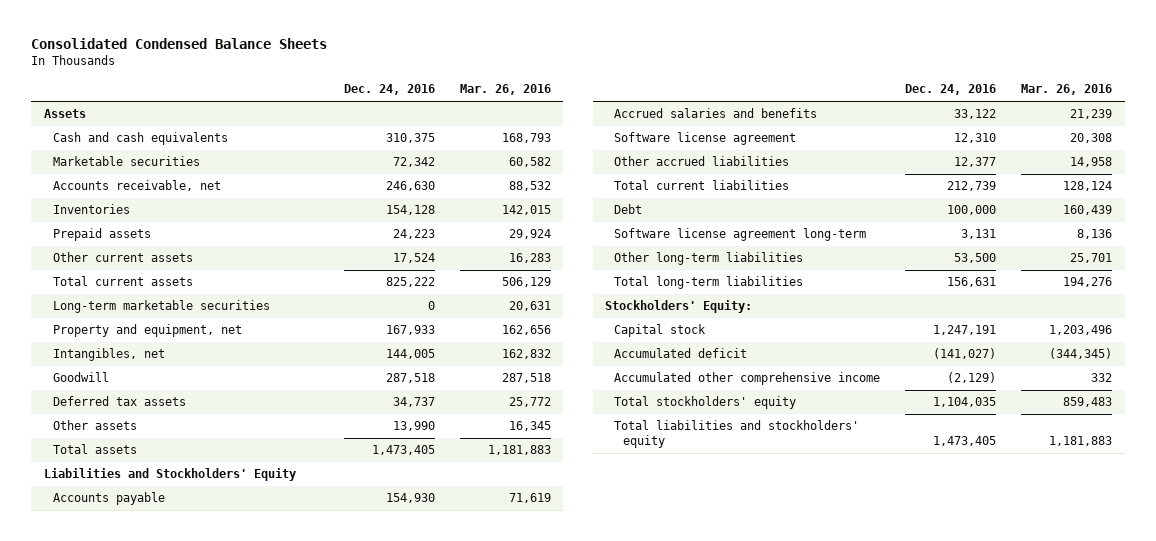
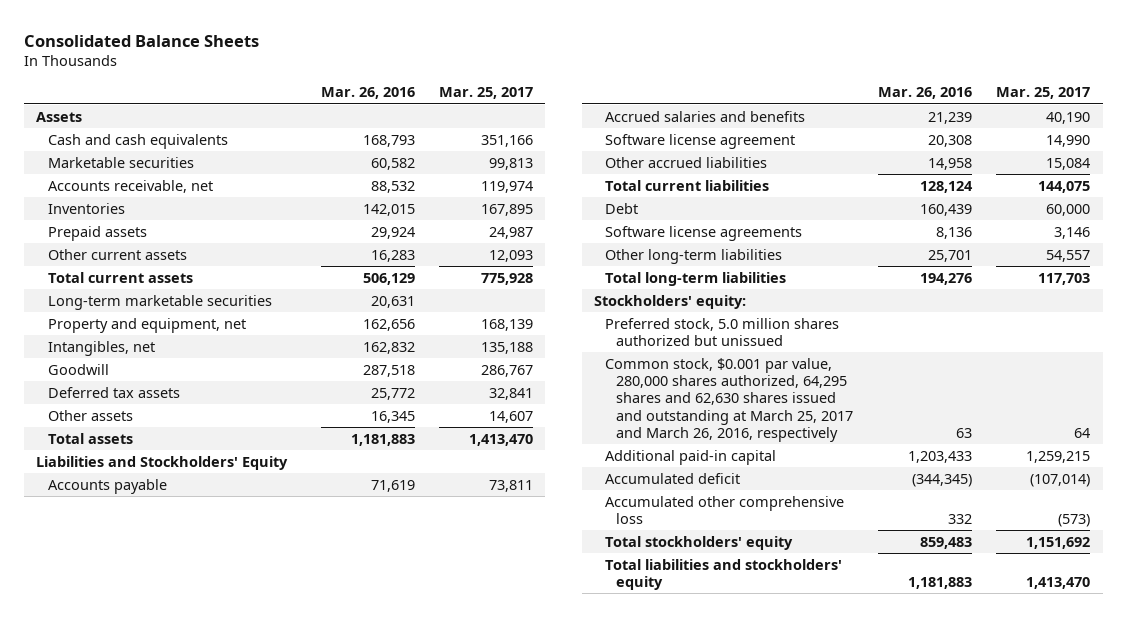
- Consolidated Condensed Balance Sheets
+ Consolidated Balance Sheets
- | Dec. 24, 2016 | Mar. 26, 2016
+ | Mar. 26, 2016 | Mar. 25, 2017
- Software license agreement long-term | 3,131 | 8,136
+ Software license agreements | 8,136 | 3,146
- Stockholders' Equity:
- Capital stock | 1,247,191 | 1,203,496
+ Stockholders' equity:
+ Preferred stock, 5.0 million shares authorized but unissued
+ Common stock, $0.001 par value, 280,000 shares authorized, 64,295 shares and 62,630 shares issued and outstanding at March 25, 2017 and March 26, 2016, respectively | 63 | 64
+ Additional paid-in capital | 1,203,433 | 1,259,215
- Accumulated other comprehensive income | (2,129) | 332
+ Accumulated other comprehensive loss | 332 | (573)

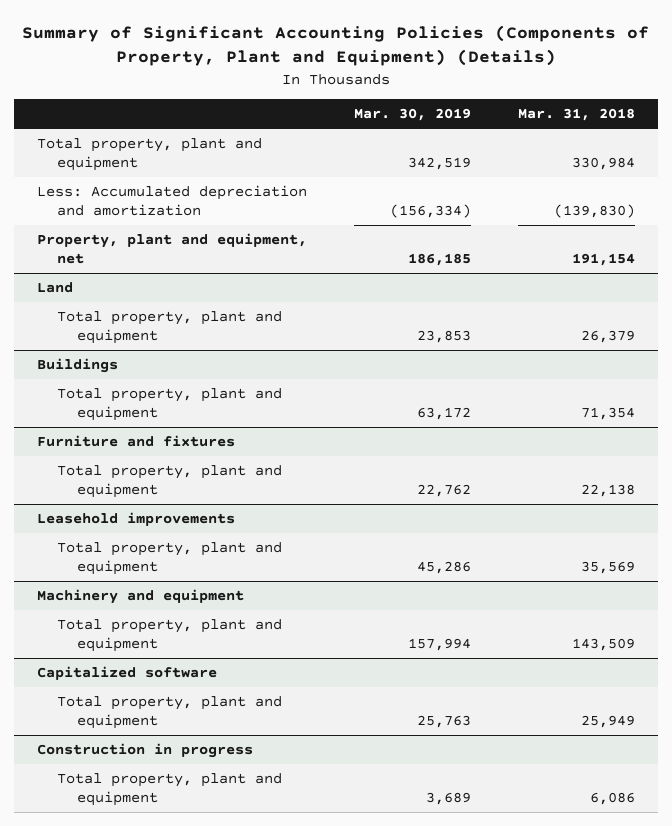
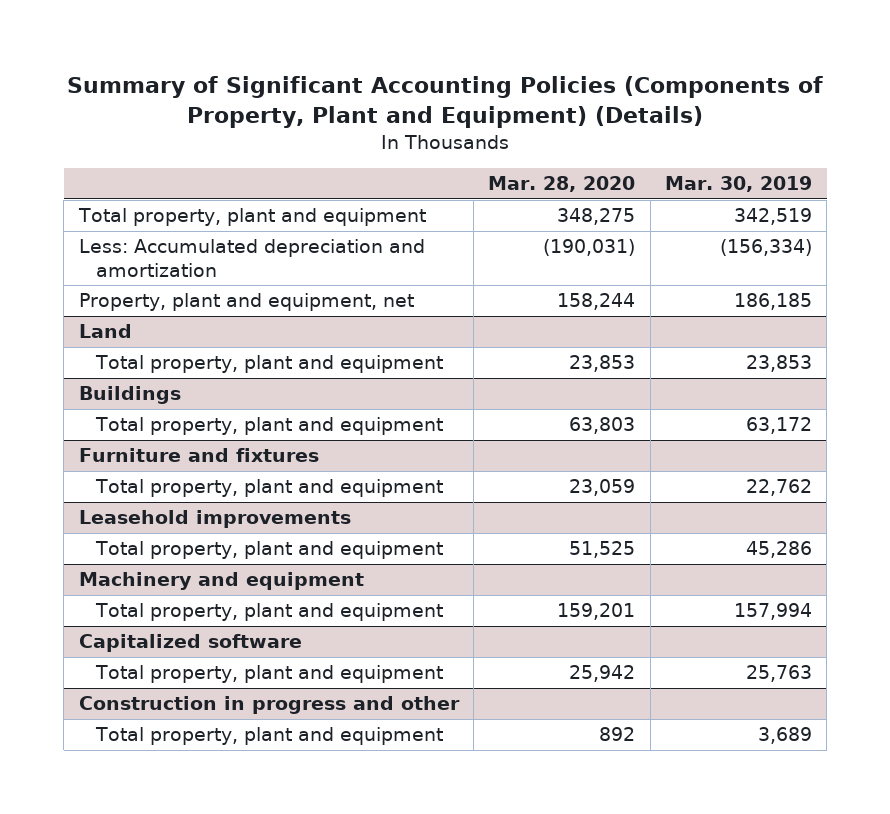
- | Mar. 30, 2019 | Mar. 31, 2018
+ | Mar. 28, 2020 | Mar. 30, 2019
- Construction in progress
+ Construction in progress and other

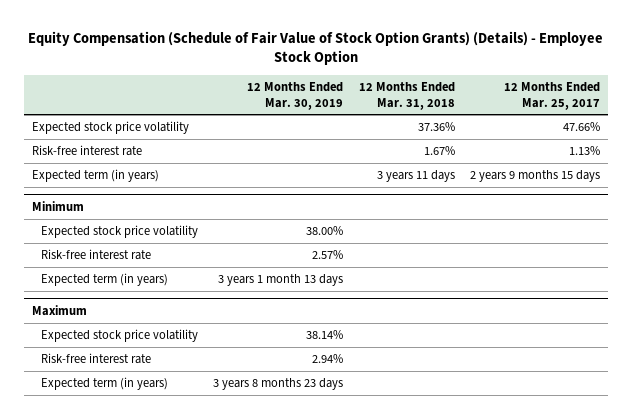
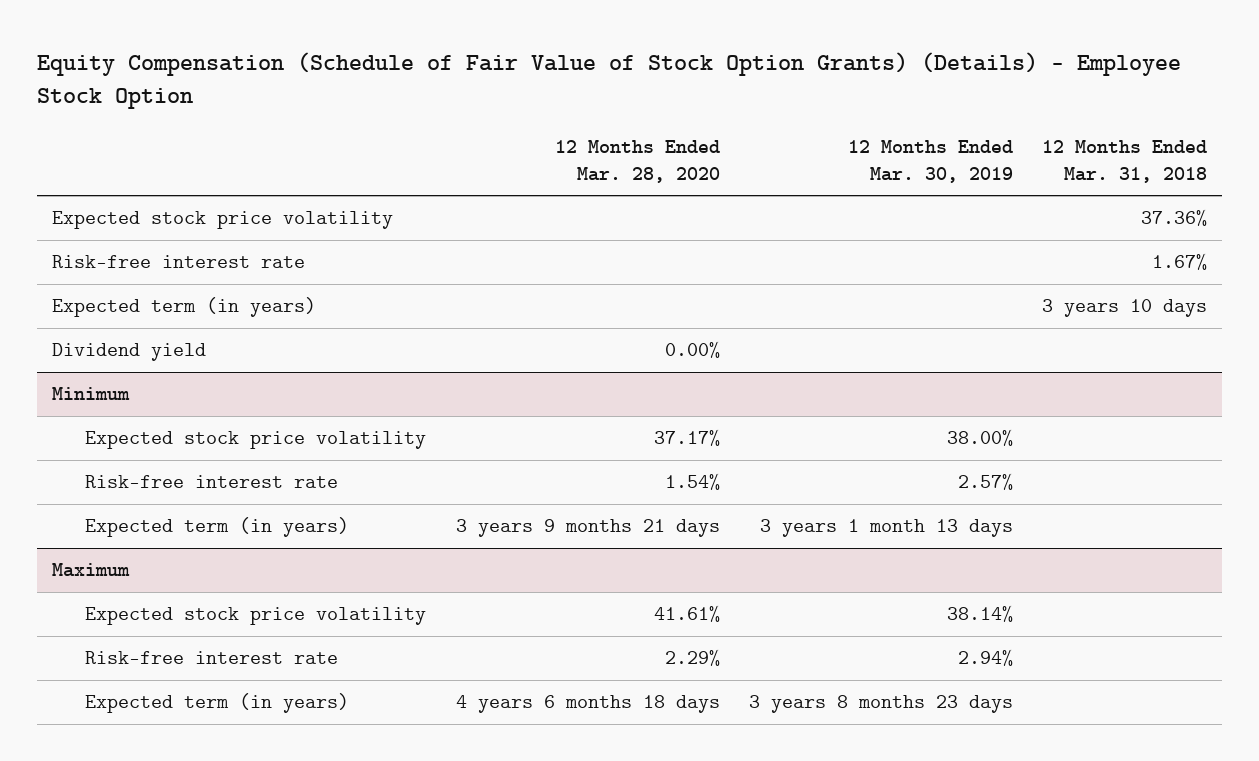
- | 12 Months Ended Mar. 30, 2019 | 12 Months Ended Mar. 31, 2018 | 12 Months Ended Mar. 25, 2017
+ | 12 Months Ended Mar. 28, 2020 | 12 Months Ended Mar. 30, 2019 | 12 Months Ended Mar. 31, 2018
- Expected term (in years) | | 3 years 11 days | 2 years 9 months 15 days
+ Expected term (in years) | | | 3 years 10 days
+ Dividend yield | 0.00% | |

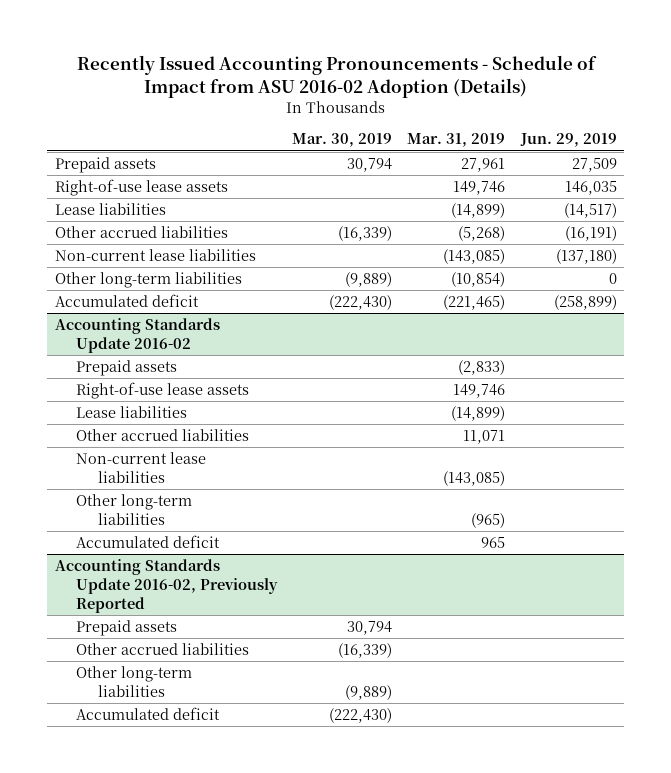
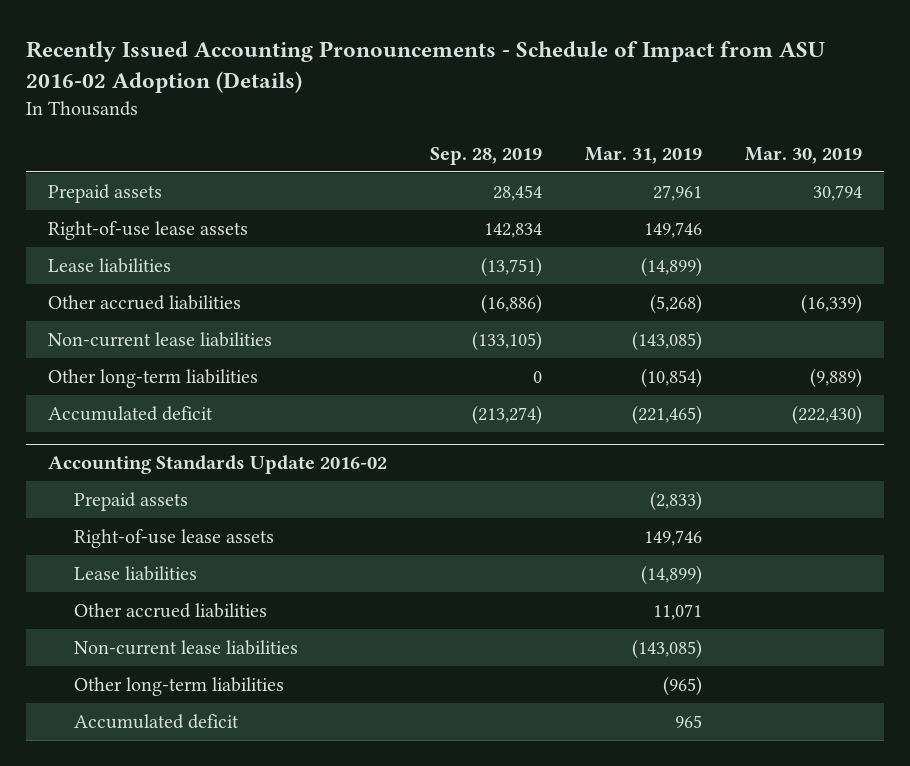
- | Mar. 30, 2019 | Mar. 31, 2019 | Jun. 29, 2019
+ | Sep. 28, 2019 | Mar. 31, 2019 | Mar. 30, 2019
- Accounting Standards Update 2016-02, Previously Reported
- Prepaid assets | 30,794 | |
- Other accrued liabilities | (16,339) | |
- Other long-term liabilities | (9,889) | |
- Accumulated deficit | (222,430) | |

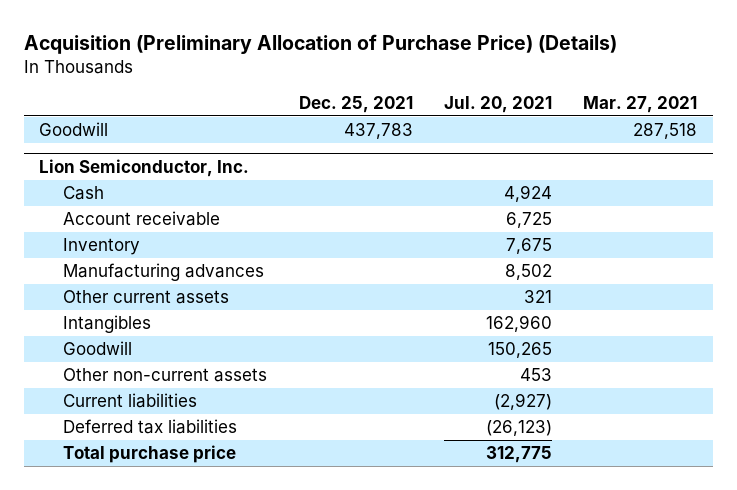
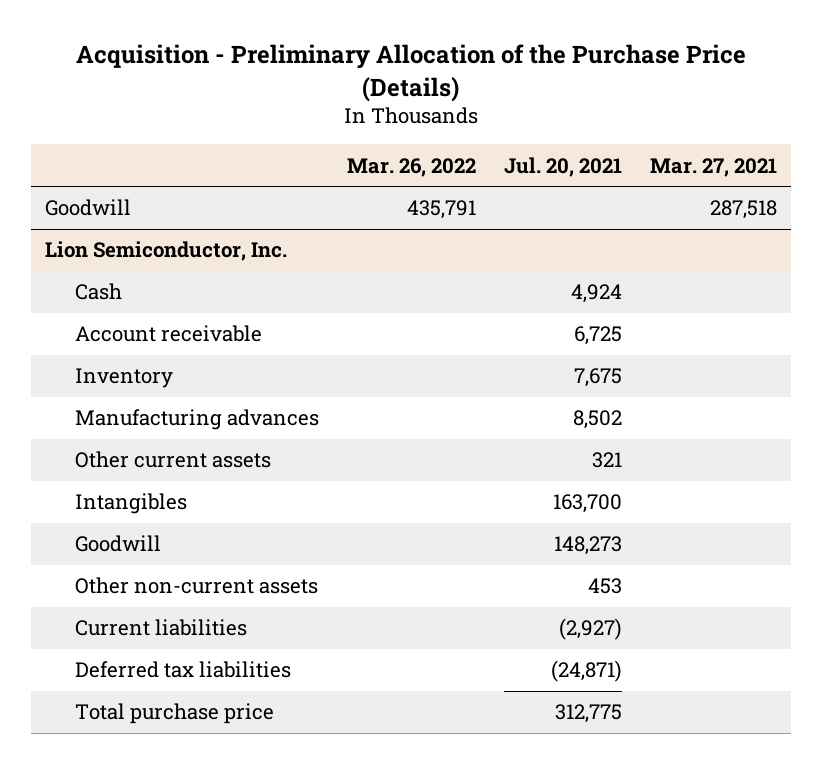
- Acquisition (Preliminary Allocation of Purchase Price) (Details)
+ Acquisition - Preliminary Allocation of the Purchase Price (Details)
- | Dec. 25, 2021 | Jul. 20, 2021 | Mar. 27, 2021
+ | Mar. 26, 2022 | Jul. 20, 2021 | Mar. 27, 2021
@ Lion Semiconductor, Inc.
- Intangibles | | 162,960 |
- Goodwill | | 150,265 |
+ Intangibles | | 163,700 |
+ Goodwill | | 148,273 |
- Deferred tax liabilities | | (26,123) |
+ Deferred tax liabilities | | (24,871) |

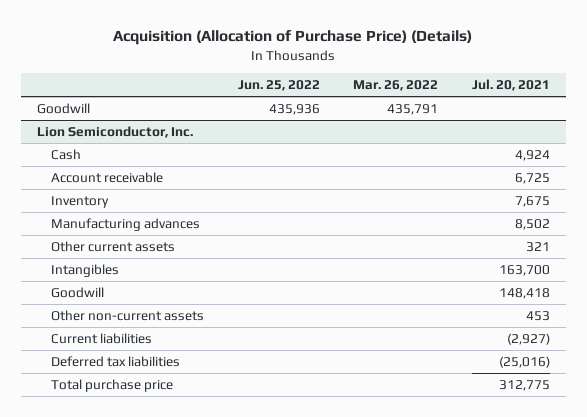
- Acquisition - Preliminary Allocation of the Purchase Price (Details)
+ Acquisition (Allocation of Purchase Price) (Details)
- | Mar. 26, 2022 | Jul. 20, 2021 | Mar. 27, 2021
+ | Jun. 25, 2022 | Mar. 26, 2022 | Jul. 20, 2021
@ Lion Semiconductor, Inc.
- Goodwill | | 148,273 |
+ Goodwill | | | 148,418
- Deferred tax liabilities | | (24,871) |
+ Deferred tax liabilities | | | (25,016)

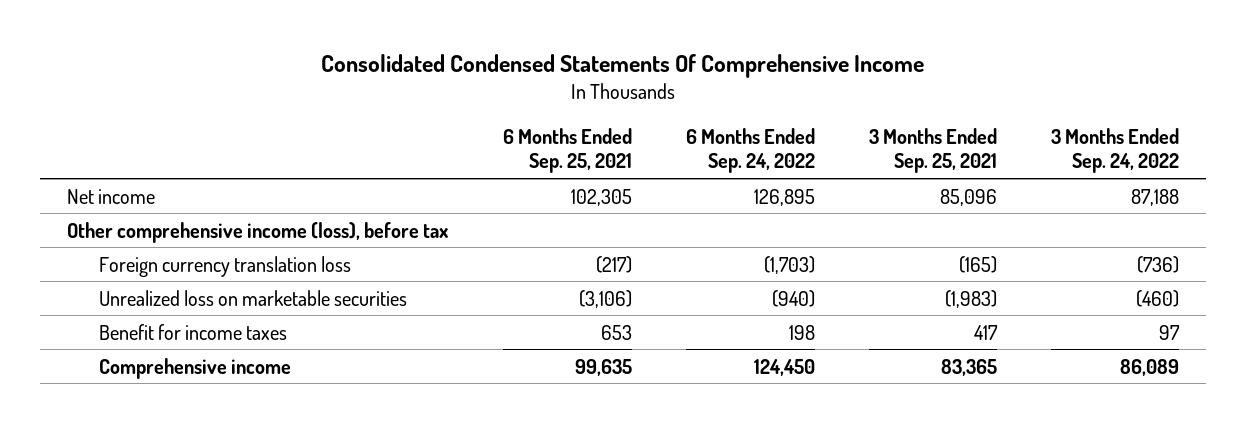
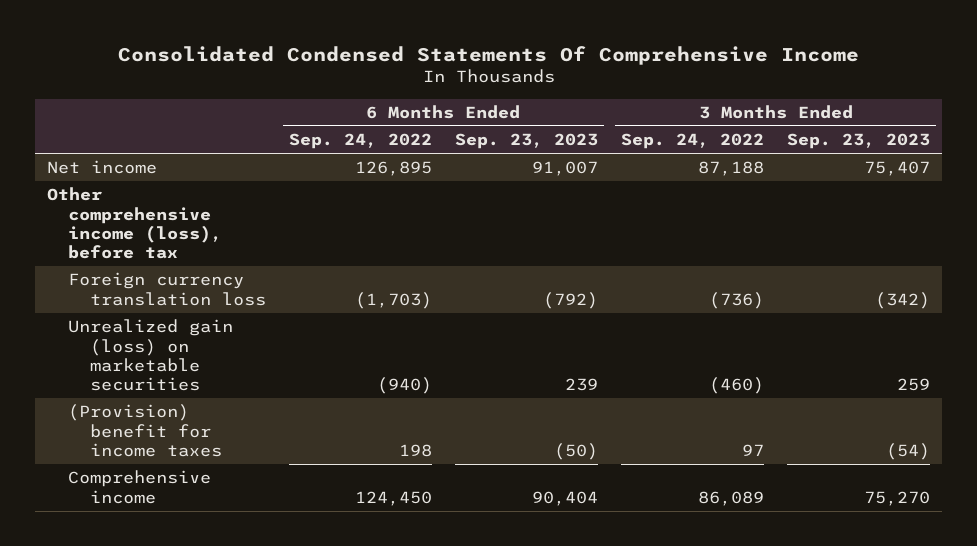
- | 6 Months Ended Sep. 25, 2021 | 6 Months Ended Sep. 24, 2022 | 3 Months Ended Sep. 25, 2021 | 3 Months Ended Sep. 24, 2022
+ | 6 Months Ended Sep. 24, 2022 | 6 Months Ended Sep. 23, 2023 | 3 Months Ended Sep. 24, 2022 | 3 Months Ended Sep. 23, 2023
- Unrealized loss on marketable securities | (3,106) | (940) | (1,983) | (460)
- Benefit for income taxes | 653 | 198 | 417 | 97
+ Unrealized gain (loss) on marketable securities | (940) | 239 | (460) | 259
+ (Provision) benefit for income taxes | 198 | (50) | 97 | (54)

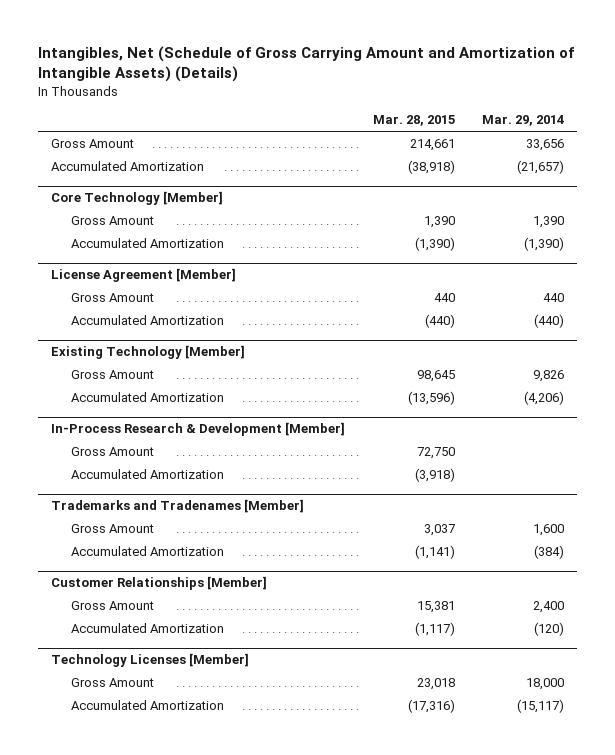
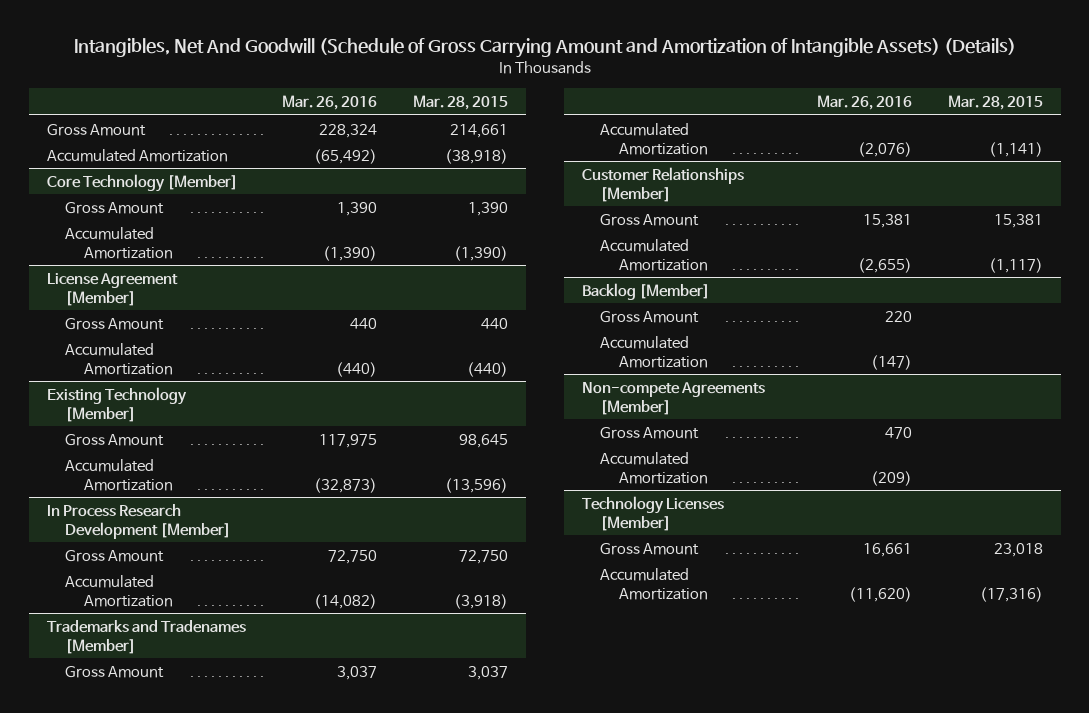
- Intangibles, Net (Schedule of Gross Carrying Amount and Amortization of Intangible Assets) (Details)
+ Intangibles, Net And Goodwill (Schedule of Gross Carrying Amount and Amortization of Intangible Assets) (Details)
- | Mar. 28, 2015 | Mar. 29, 2014
+ | Mar. 26, 2016 | Mar. 28, 2015
- In-Process Research & Development [Member]
+ In Process Research Development [Member]
+ Backlog [Member]
+ Gross Amount | 220 |
+ Accumulated Amortization | (147) |
+ Non-compete Agreements [Member]
+ Gross Amount | 470 |
+ Accumulated Amortization | (209) |

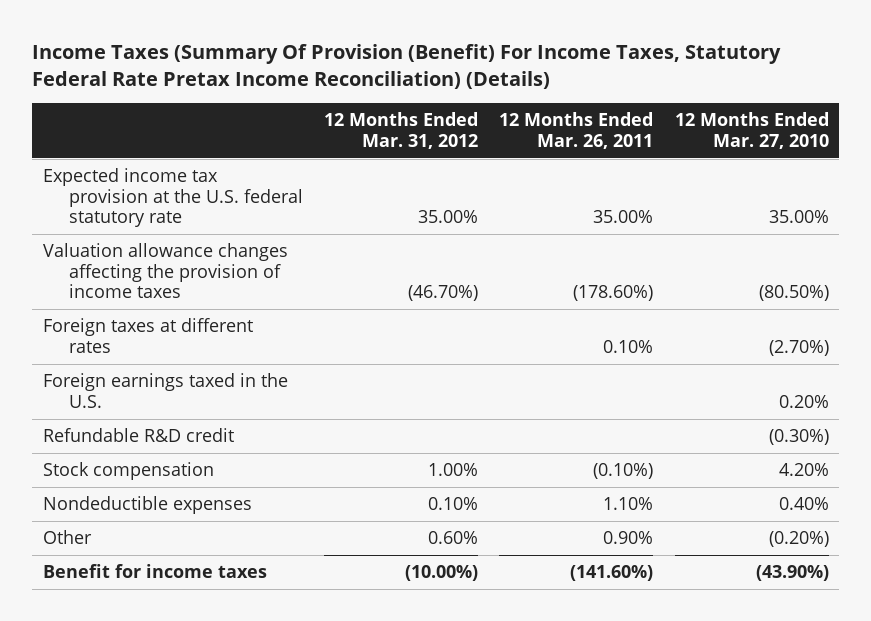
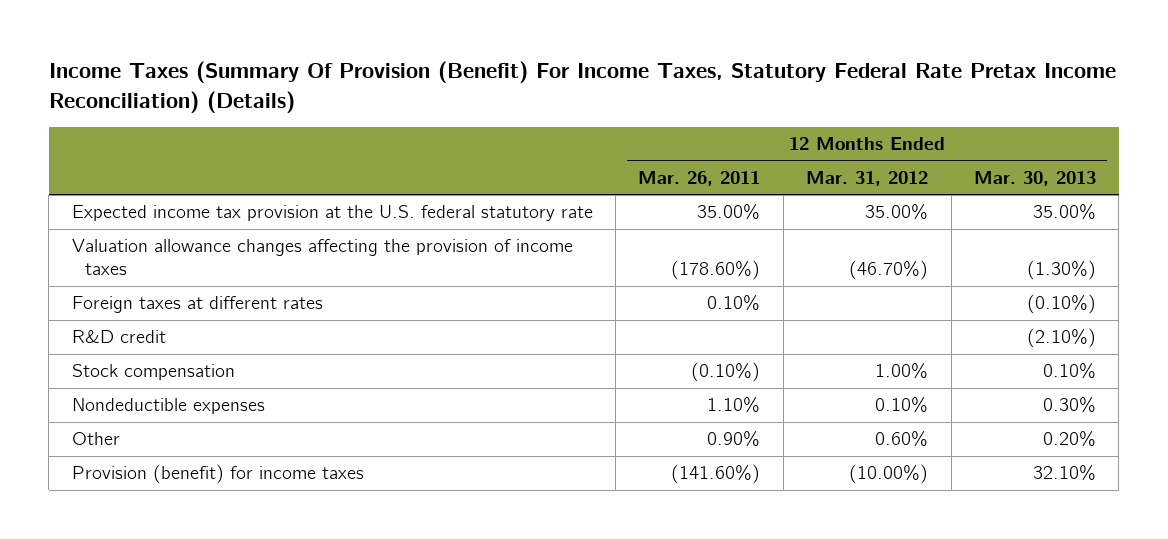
- | 12 Months Ended Mar. 31, 2012 | 12 Months Ended Mar. 26, 2011 | 12 Months Ended Mar. 27, 2010
+ | 12 Months Ended Mar. 26, 2011 | 12 Months Ended Mar. 31, 2012 | 12 Months Ended Mar. 30, 2013
- Foreign earnings taxed in the U.S. | | | 0.20%
- Refundable R&D credit | | | (0.30%)
+ R&D credit | | | (2.10%)
- Benefit for income taxes | (10.00%) | (141.60%) | (43.90%)
+ Provision (benefit) for income taxes | (141.60%) | (10.00%) | 32.10%

